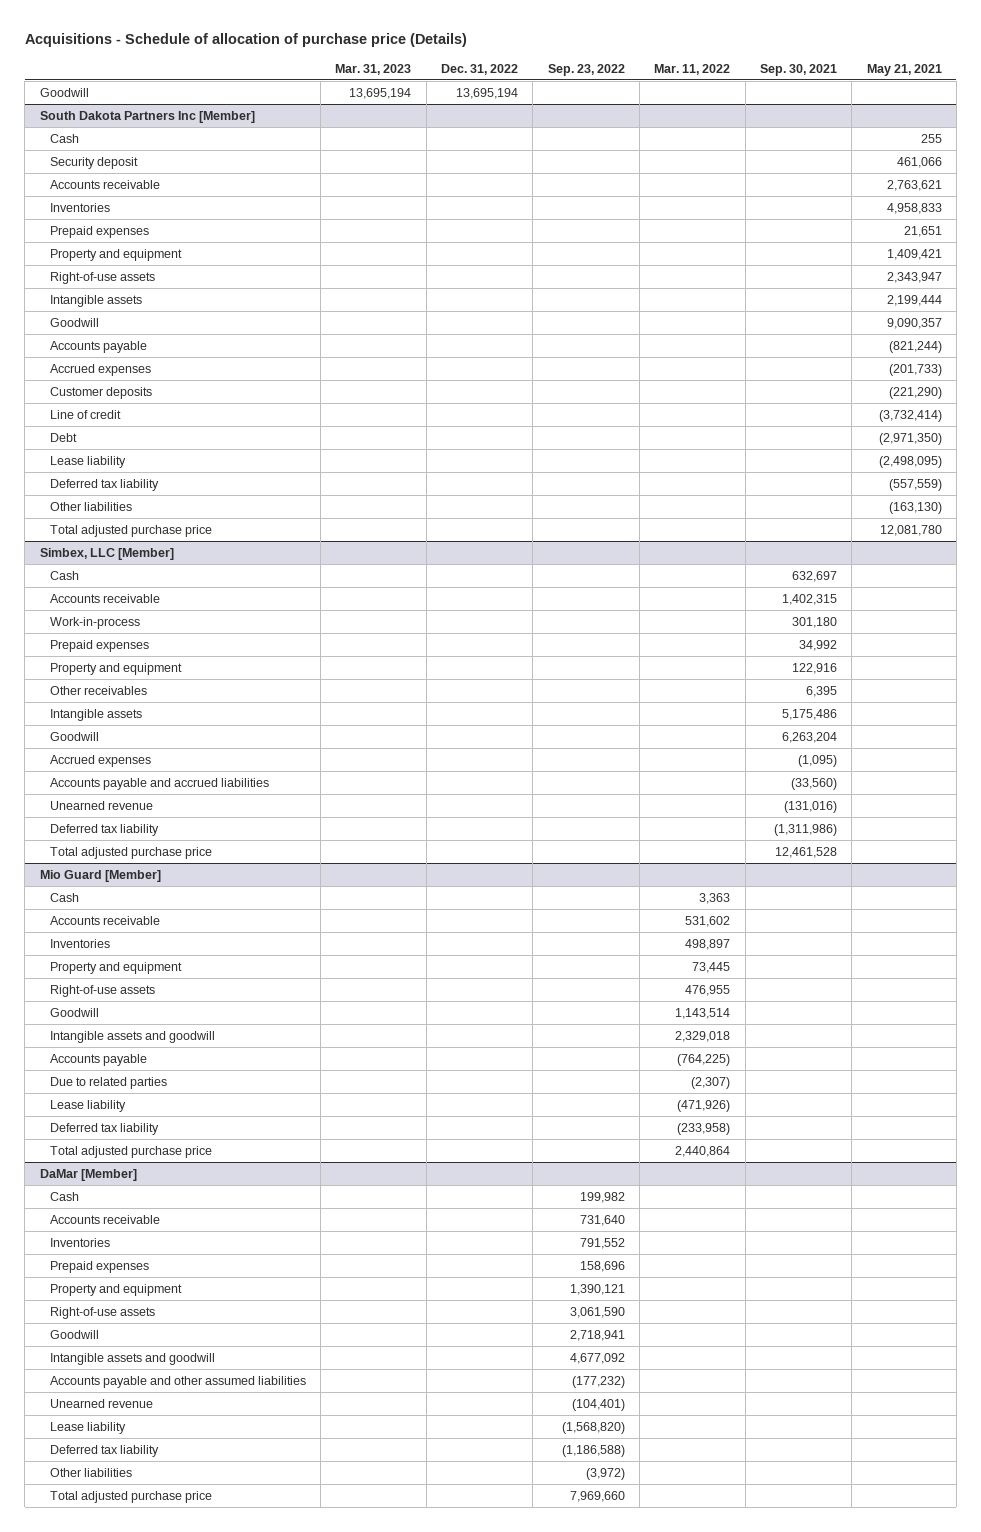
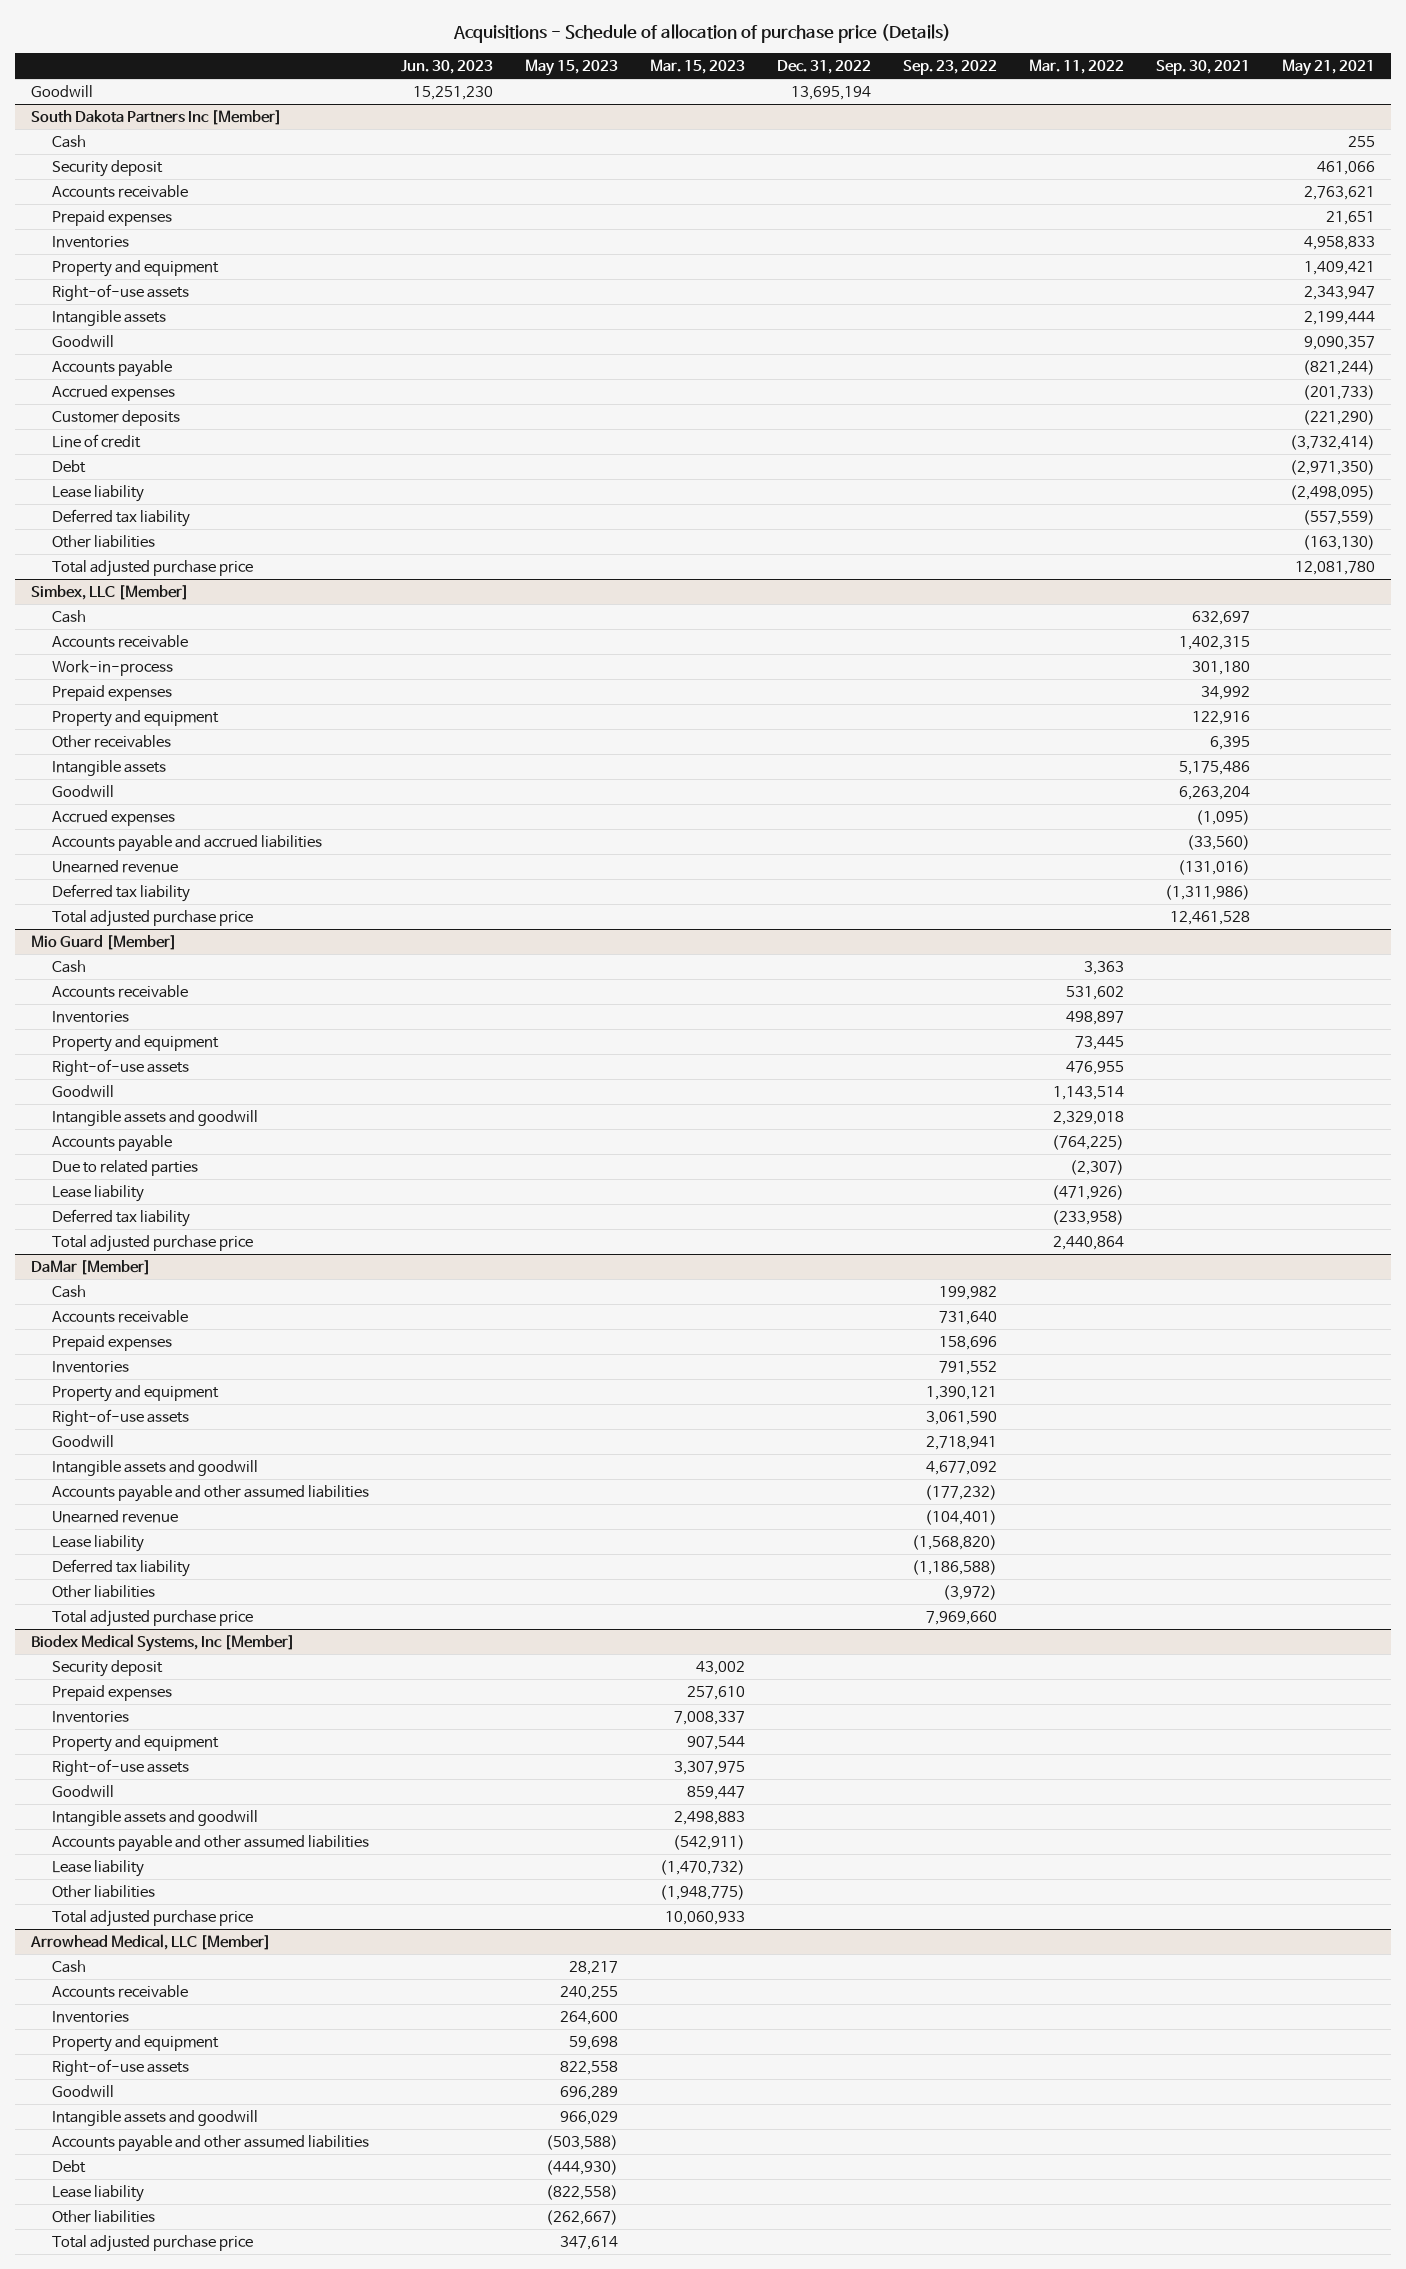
- | Mar. 31, 2023 | Dec. 31, 2022 | Sep. 23, 2022 | Mar. 11, 2022 | Sep. 30, 2021 | May 21, 2021
+ | Jun. 30, 2023 | May 15, 2023 | Mar. 15, 2023 | Dec. 31, 2022 | Sep. 23, 2022 | Mar. 11, 2022 | Sep. 30, 2021 | May 21, 2021
@ South Dakota Partners Inc [Member]
moved down: Inventories | | | | | | | | 4,958,833
@ DaMar [Member]
moved down: Inventories | | | | | 791,552 | | |
+ Biodex Medical Systems, Inc [Member]
+ Security deposit | | | 43,002 | | | | |
+ Prepaid expenses | | | 257,610 | | | | |
+ Inventories | | | 7,008,337 | | | | |
+ Property and equipment | | | 907,544 | | | | |
+ Right-of-use assets | | | 3,307,975 | | | | |
+ Goodwill | | | 859,447 | | | | |
+ Intangible assets and goodwill | | | 2,498,883 | | | | |
+ Accounts payable and other assumed liabilities | | | (542,911) | | | | |
+ Lease liability | | | (1,470,732) | | | | |
+ Other liabilities | | | (1,948,775) | | | | |
+ Total adjusted purchase price | | | 10,060,933 | | | | |
+ Arrowhead Medical, LLC [Member]
+ Cash | | 28,217 | | | | | |
+ Accounts receivable | | 240,255 | | | | | |
+ Inventories | | 264,600 | | | | | |
+ Property and equipment | | 59,698 | | | | | |
+ Right-of-use assets | | 822,558 | | | | | |
+ Goodwill | | 696,289 | | | | | |
+ Intangible assets and goodwill | | 966,029 | | | | | |
+ Accounts payable and other assumed liabilities | | (503,588) | | | | | |
+ Debt | | (444,930) | | | | | |
+ Lease liability | | (822,558) | | | | | |
+ Other liabilities | | (262,667) | | | | | |
+ Total adjusted purchase price | | 347,614 | | | | | |

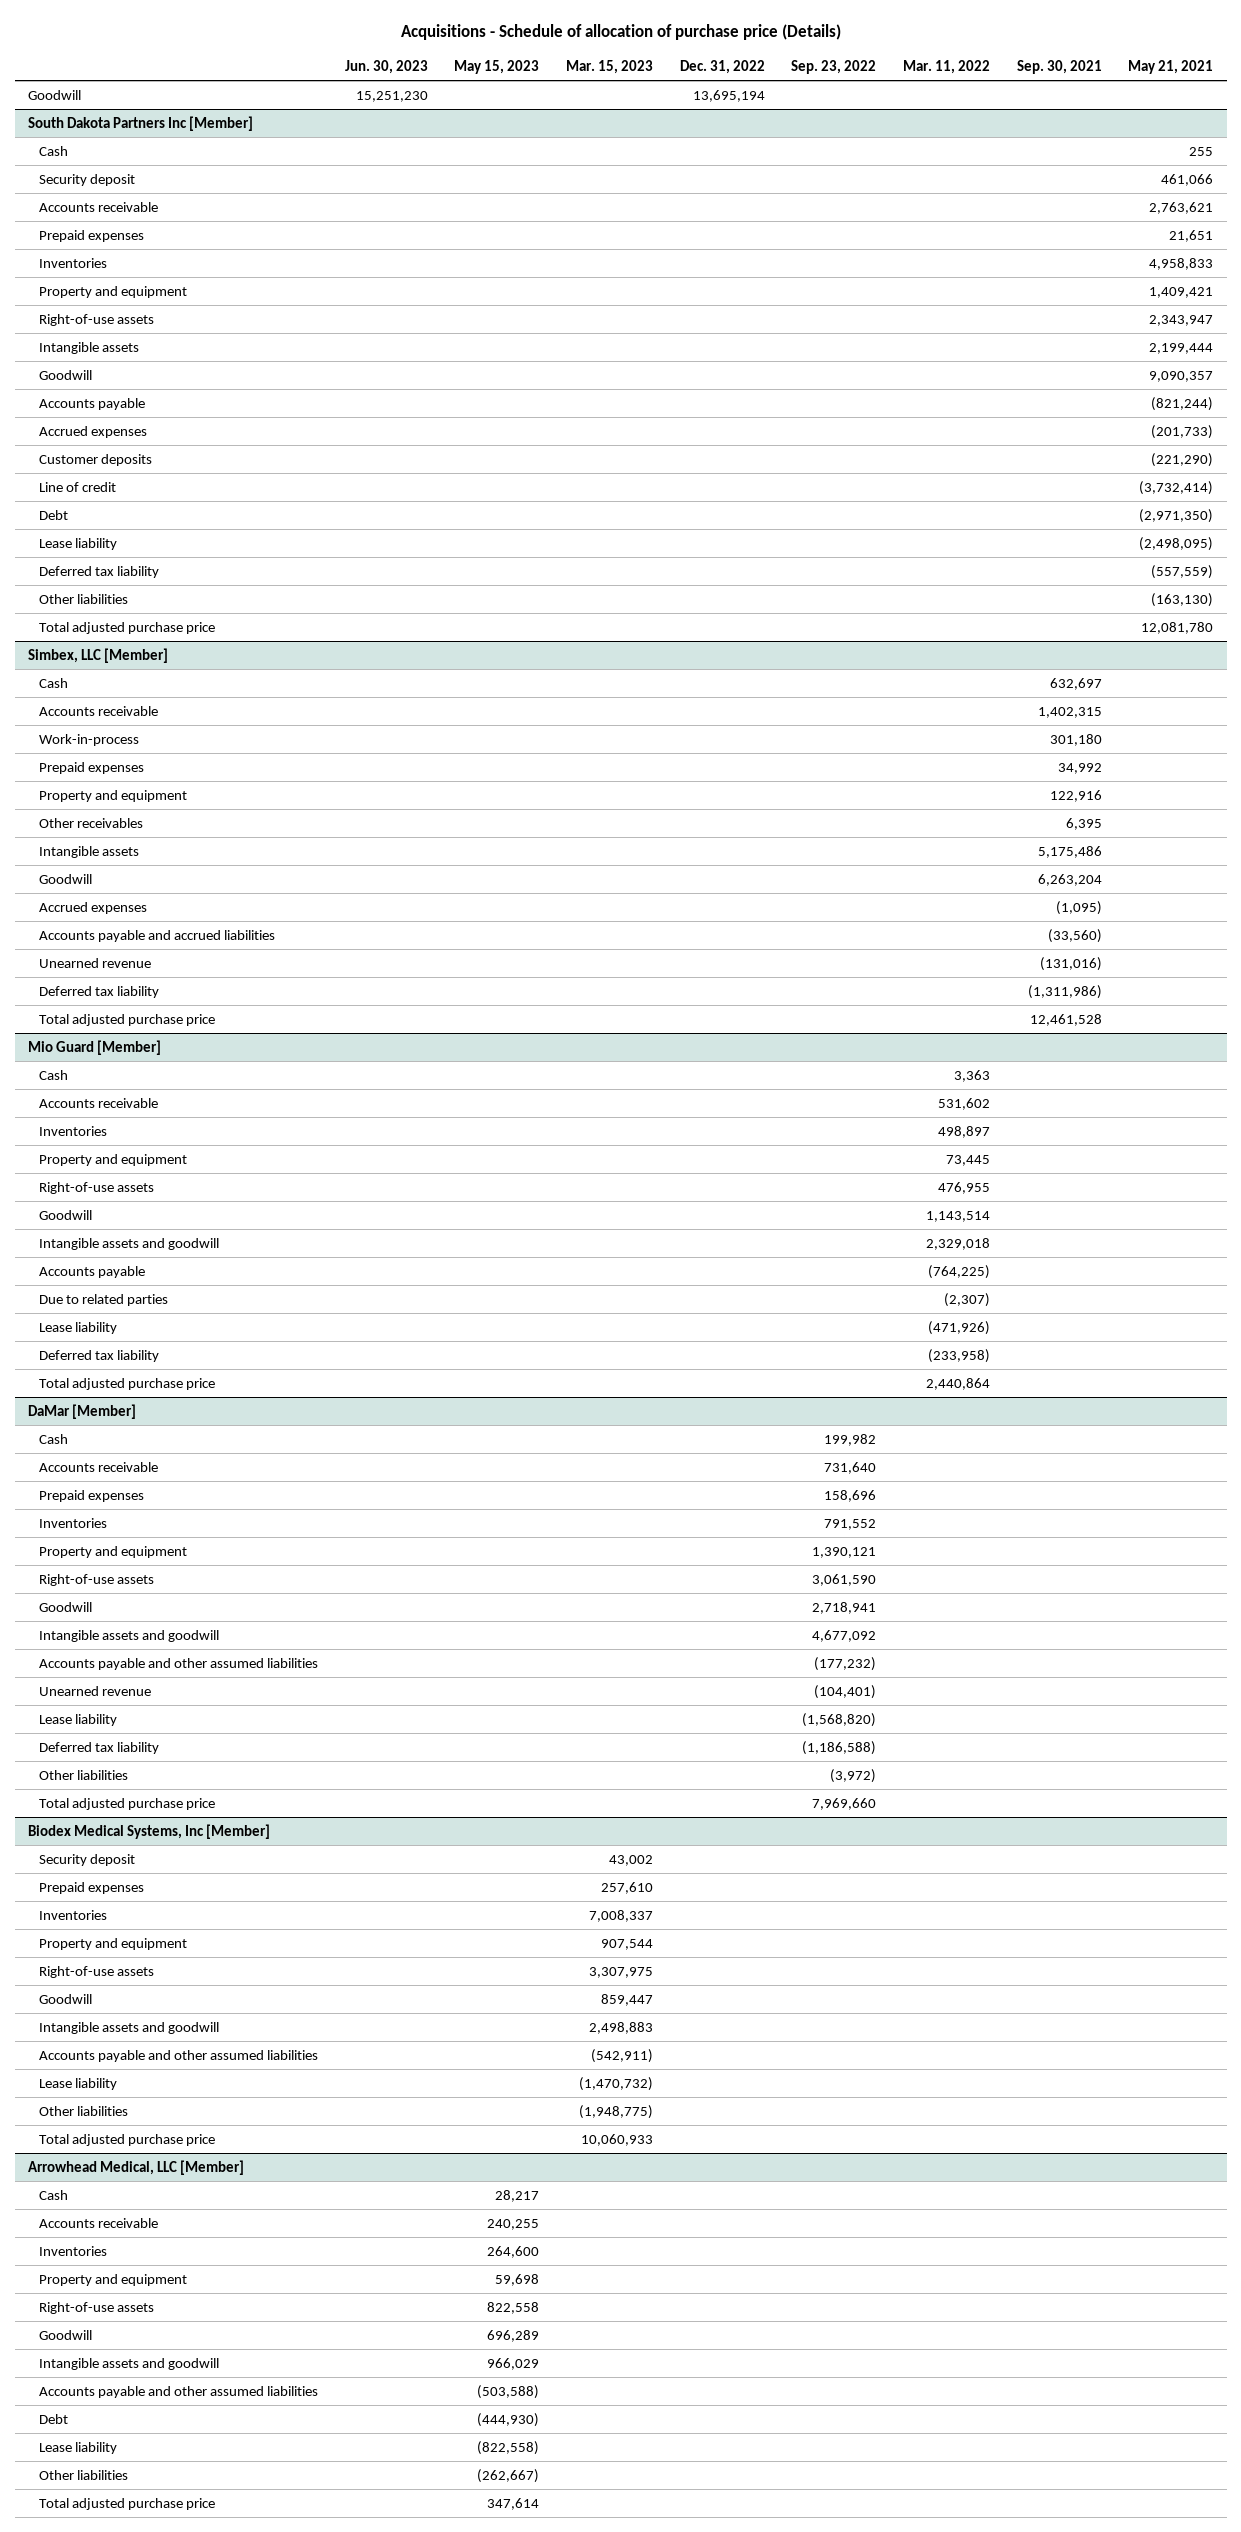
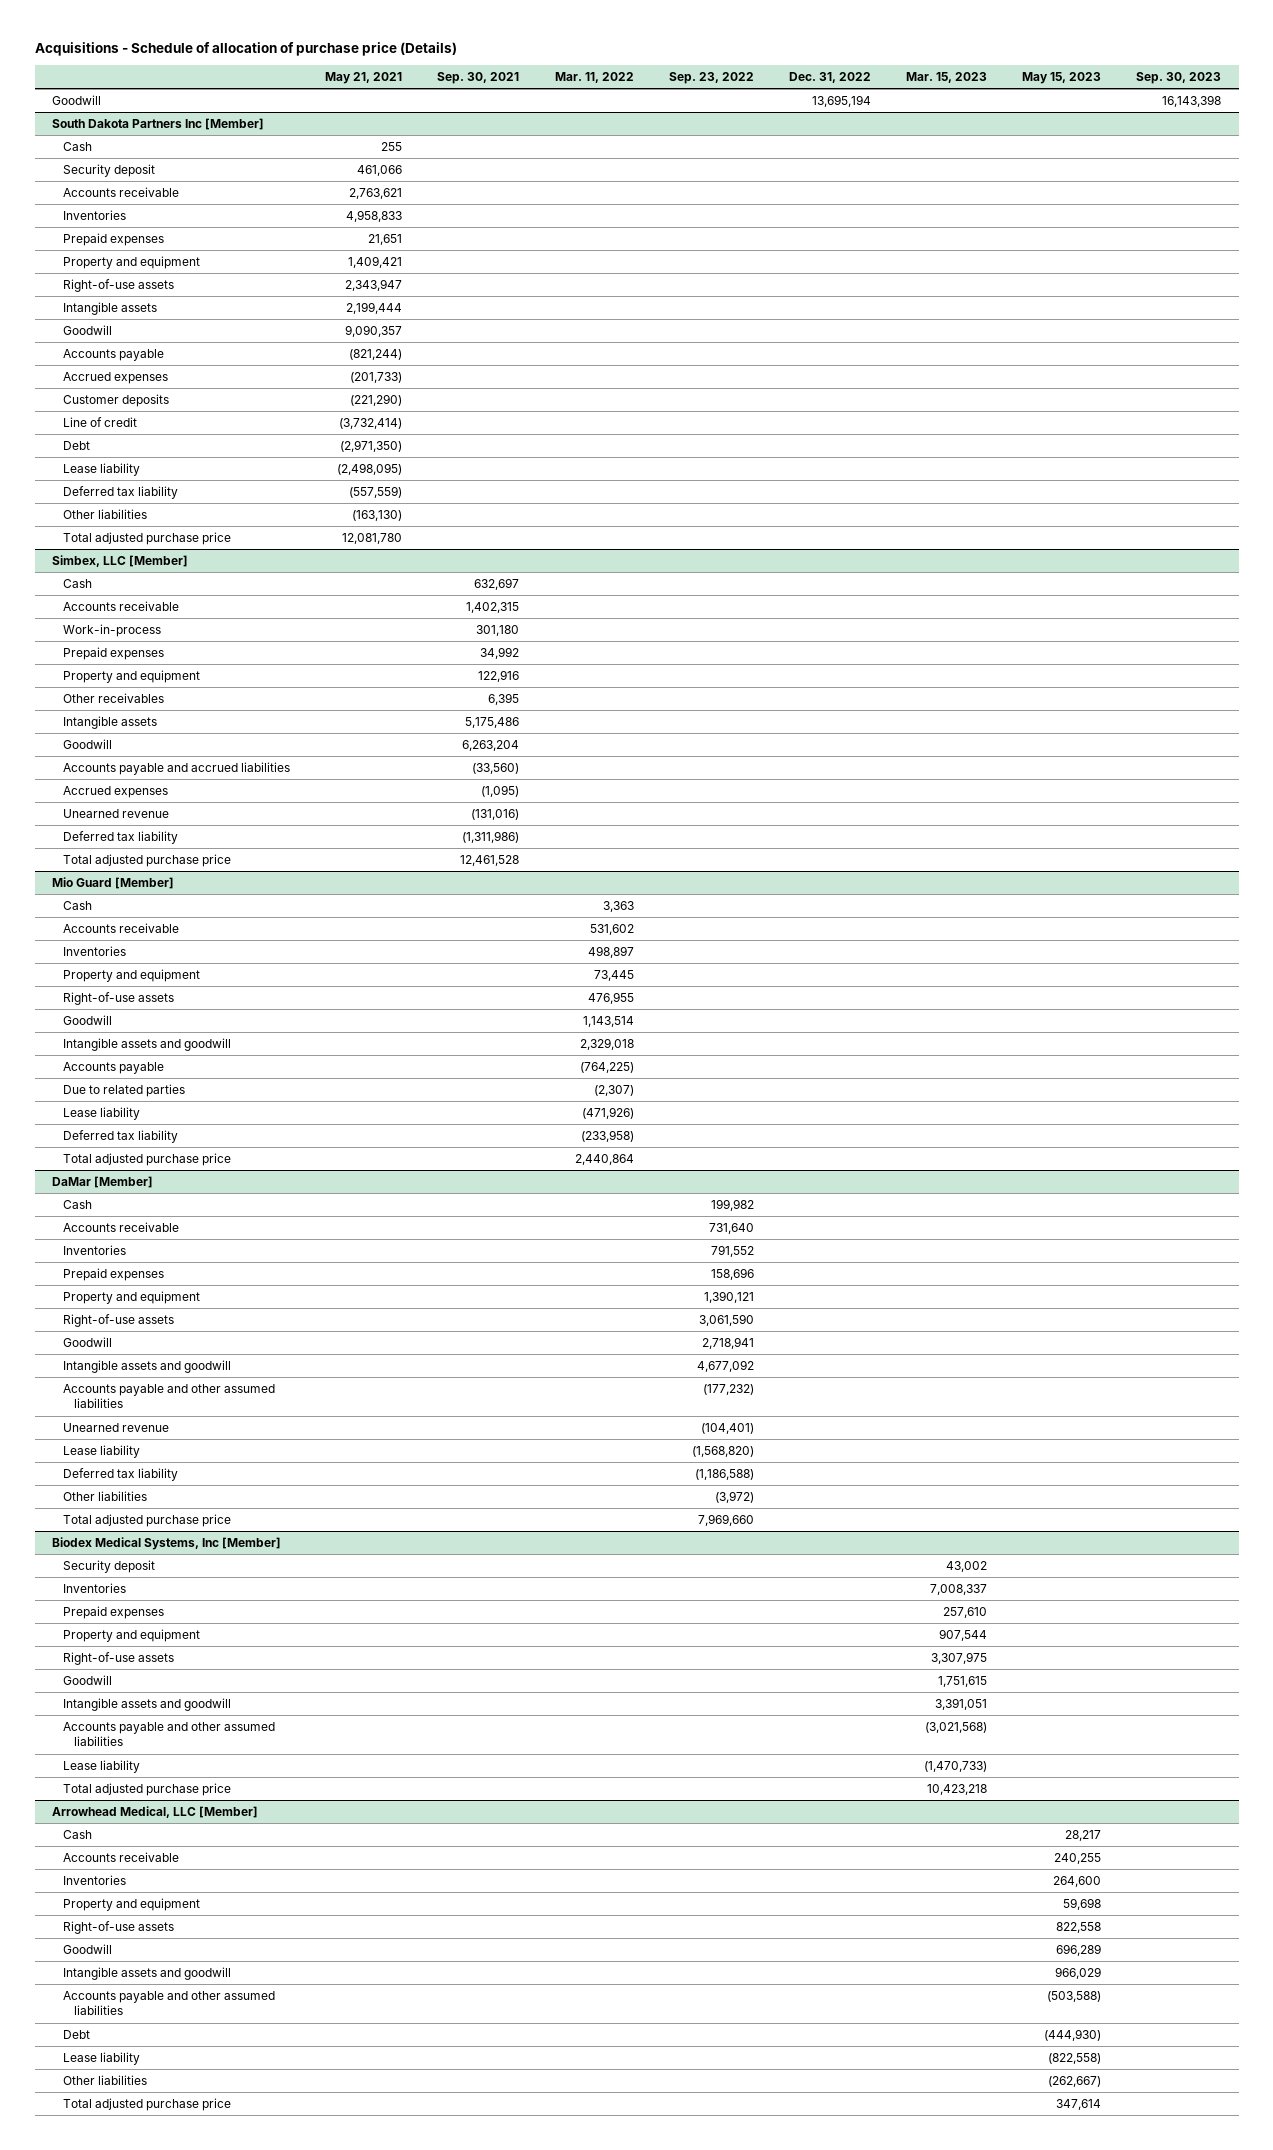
- | Jun. 30, 2023 | May 15, 2023 | Mar. 15, 2023 | Dec. 31, 2022 | Sep. 23, 2022 | Mar. 11, 2022 | Sep. 30, 2021 | May 21, 2021
+ | May 21, 2021 | Sep. 30, 2021 | Mar. 11, 2022 | Sep. 23, 2022 | Dec. 31, 2022 | Mar. 15, 2023 | May 15, 2023 | Sep. 30, 2023
@ South Dakota Partners Inc [Member]
moved down: Prepaid expenses | 21,651 | | | | | | |
@ Simbex, LLC [Member]
moved down: Accrued expenses | | (1,095) | | | | | |
@ DaMar [Member]
moved down: Prepaid expenses | | | | 158,696 | | | |
@ Biodex Medical Systems, Inc [Member]
moved down: Prepaid expenses | | | | | | 257,610 | |
- Goodwill | | | 859,447 | | | | |
- Intangible assets and goodwill | | | 2,498,883 | | | | |
- Accounts payable and other assumed liabilities | | | (542,911) | | | | |
- Lease liability | | | (1,470,732) | | | | |
- Other liabilities | | | (1,948,775) | | | | |
- Total adjusted purchase price | | | 10,060,933 | | | | |
+ Goodwill | | | | | | 1,751,615 | |
+ Intangible assets and goodwill | | | | | | 3,391,051 | |
+ Accounts payable and other assumed liabilities | | | | | | (3,021,568) | |
+ Lease liability | | | | | | (1,470,733) | |
+ Total adjusted purchase price | | | | | | 10,423,218 | |

